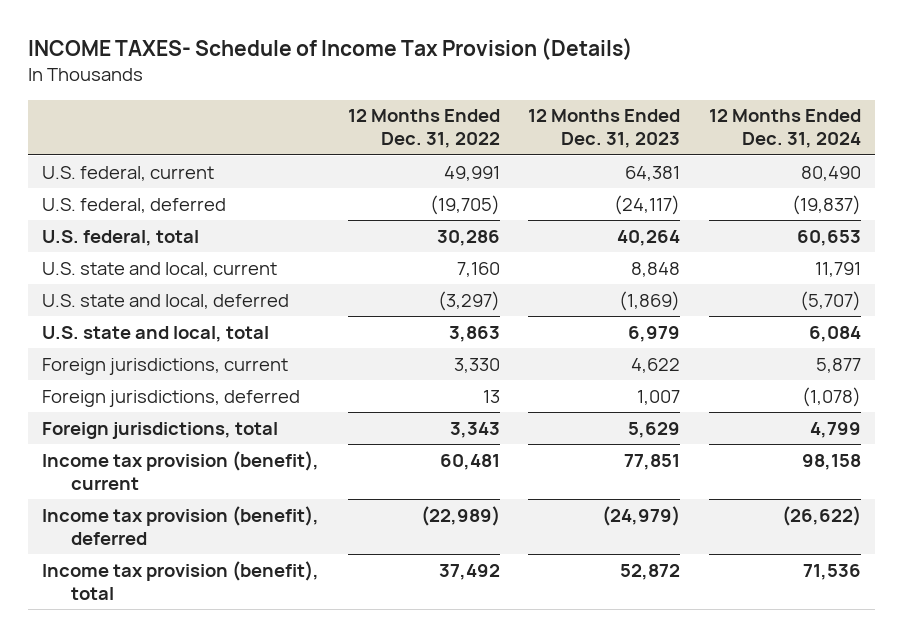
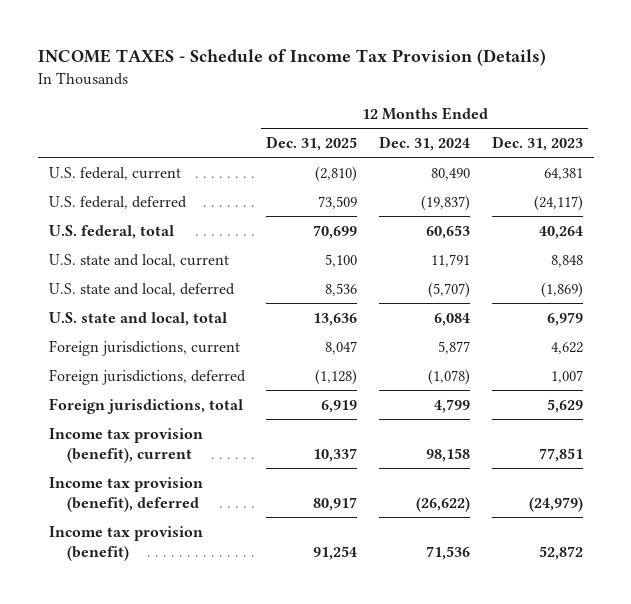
- INCOME TAXES- Schedule of Income Tax Provision (Details)
+ INCOME TAXES - Schedule of Income Tax Provision (Details)
- | 12 Months Ended Dec. 31, 2022 | 12 Months Ended Dec. 31, 2023 | 12 Months Ended Dec. 31, 2024
+ | 12 Months Ended Dec. 31, 2025 | 12 Months Ended Dec. 31, 2024 | 12 Months Ended Dec. 31, 2023
- Income tax provision (benefit), total | 37,492 | 52,872 | 71,536
+ Income tax provision (benefit) | 91,254 | 71,536 | 52,872

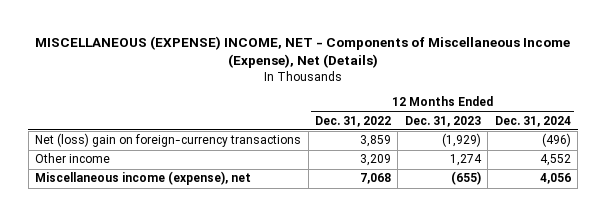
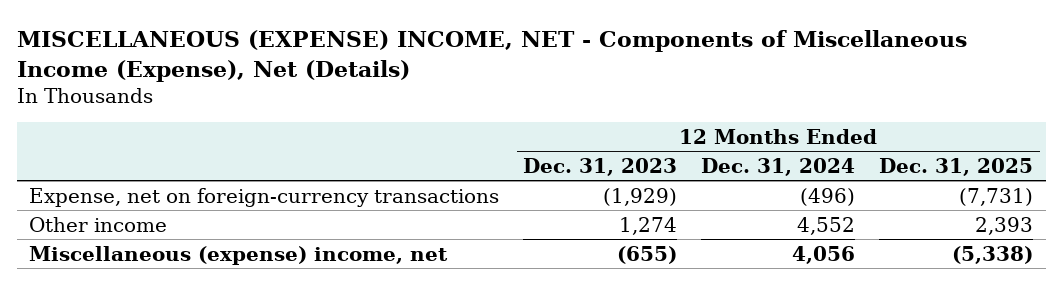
- | 12 Months Ended Dec. 31, 2022 | 12 Months Ended Dec. 31, 2023 | 12 Months Ended Dec. 31, 2024
+ | 12 Months Ended Dec. 31, 2023 | 12 Months Ended Dec. 31, 2024 | 12 Months Ended Dec. 31, 2025
- Net (loss) gain on foreign-currency transactions | 3,859 | (1,929) | (496)
+ Expense, net on foreign-currency transactions | (1,929) | (496) | (7,731)
- Miscellaneous income (expense), net | 7,068 | (655) | 4,056
+ Miscellaneous (expense) income, net | (655) | 4,056 | (5,338)

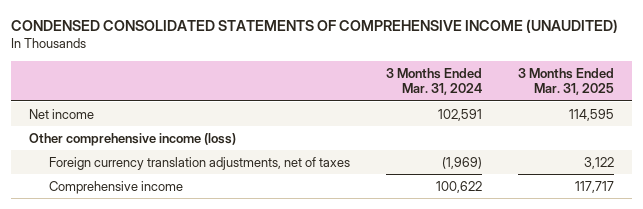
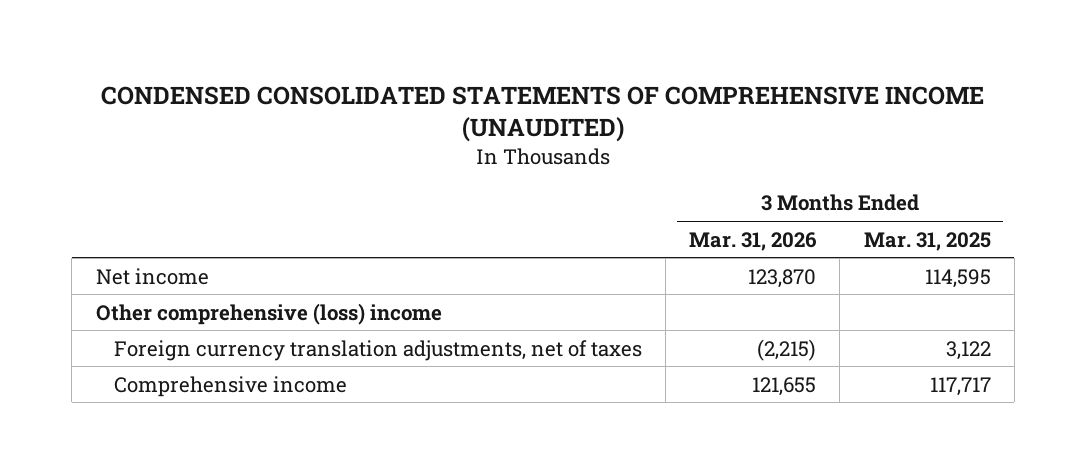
- | 3 Months Ended Mar. 31, 2024 | 3 Months Ended Mar. 31, 2025
+ | 3 Months Ended Mar. 31, 2026 | 3 Months Ended Mar. 31, 2025
- Other comprehensive income (loss)
+ Other comprehensive (loss) income

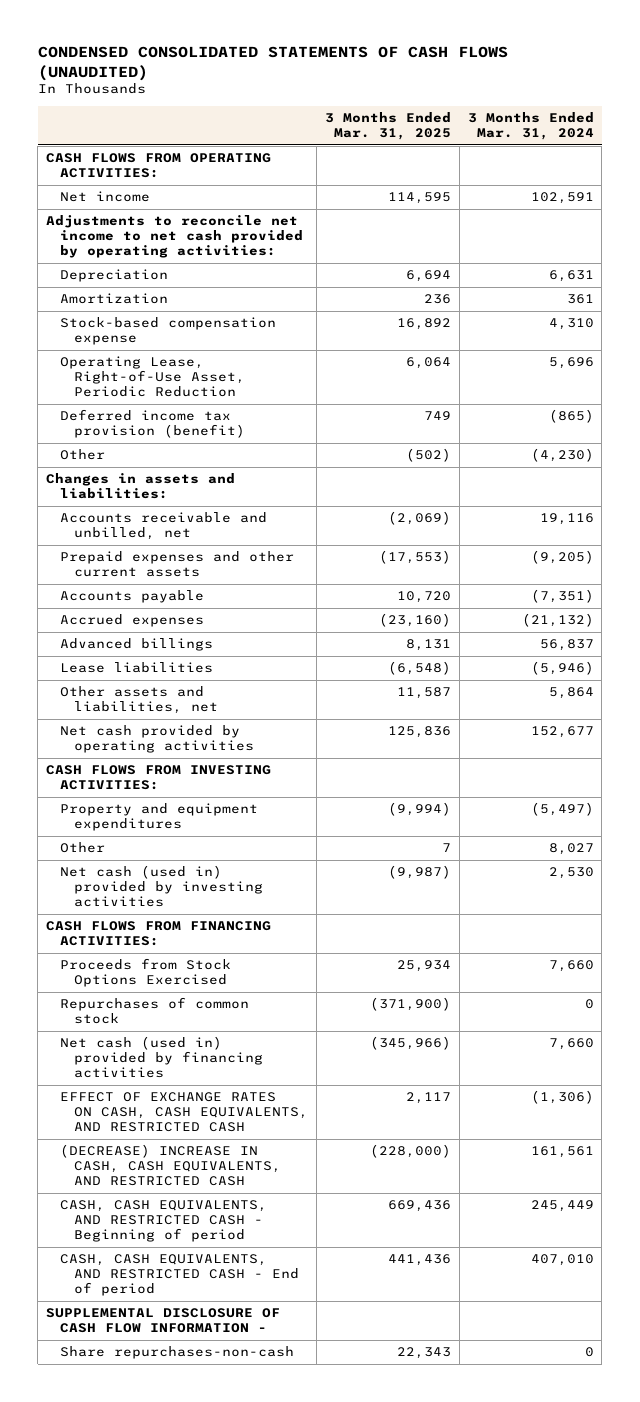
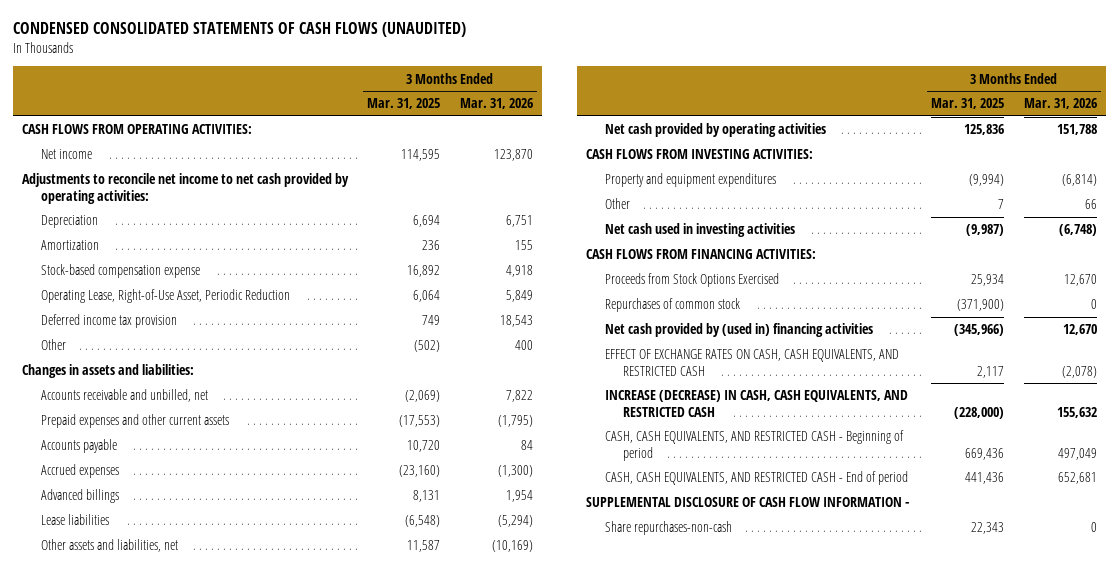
- | 3 Months Ended Mar. 31, 2025 | 3 Months Ended Mar. 31, 2024
+ | 3 Months Ended Mar. 31, 2025 | 3 Months Ended Mar. 31, 2026
- Deferred income tax provision (benefit) | 749 | (865)
+ Deferred income tax provision | 749 | 18,543
- Net cash (used in) provided by investing activities | (9,987) | 2,530
+ Net cash used in investing activities | (9,987) | (6,748)
- Net cash (used in) provided by financing activities | (345,966) | 7,660
+ Net cash provided by (used in) financing activities | (345,966) | 12,670
- (DECREASE) INCREASE IN CASH, CASH EQUIVALENTS, AND RESTRICTED CASH | (228,000) | 161,561
+ INCREASE (DECREASE) IN CASH, CASH EQUIVALENTS, AND RESTRICTED CASH | (228,000) | 155,632

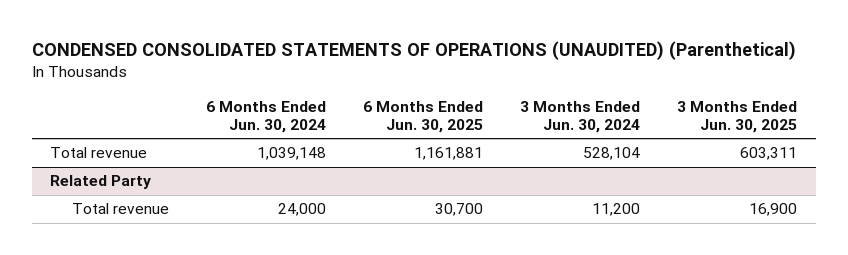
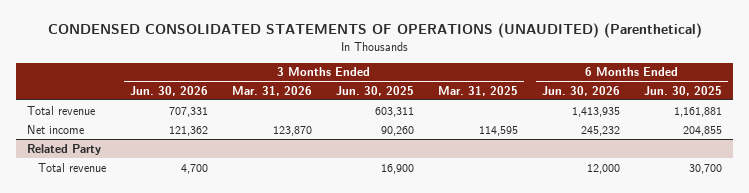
- | 6 Months Ended Jun. 30, 2024 | 6 Months Ended Jun. 30, 2025 | 3 Months Ended Jun. 30, 2024 | 3 Months Ended Jun. 30, 2025
+ | 3 Months Ended Jun. 30, 2026 | 3 Months Ended Mar. 31, 2026 | 3 Months Ended Jun. 30, 2025 | 3 Months Ended Mar. 31, 2025 | 6 Months Ended Jun. 30, 2026 | 6 Months Ended Jun. 30, 2025
+ Net income | 121,362 | 123,870 | 90,260 | 114,595 | 245,232 | 204,855

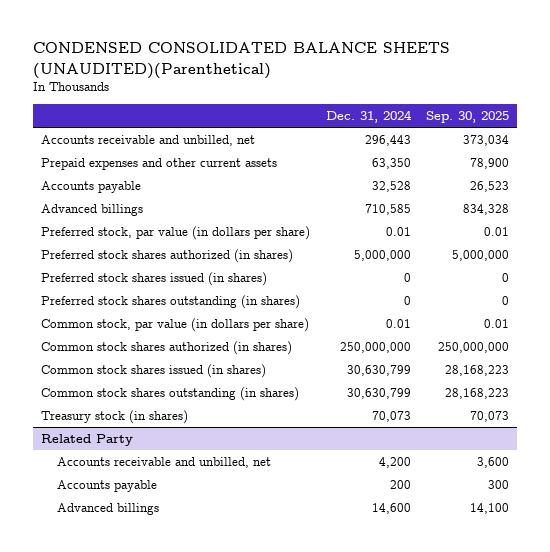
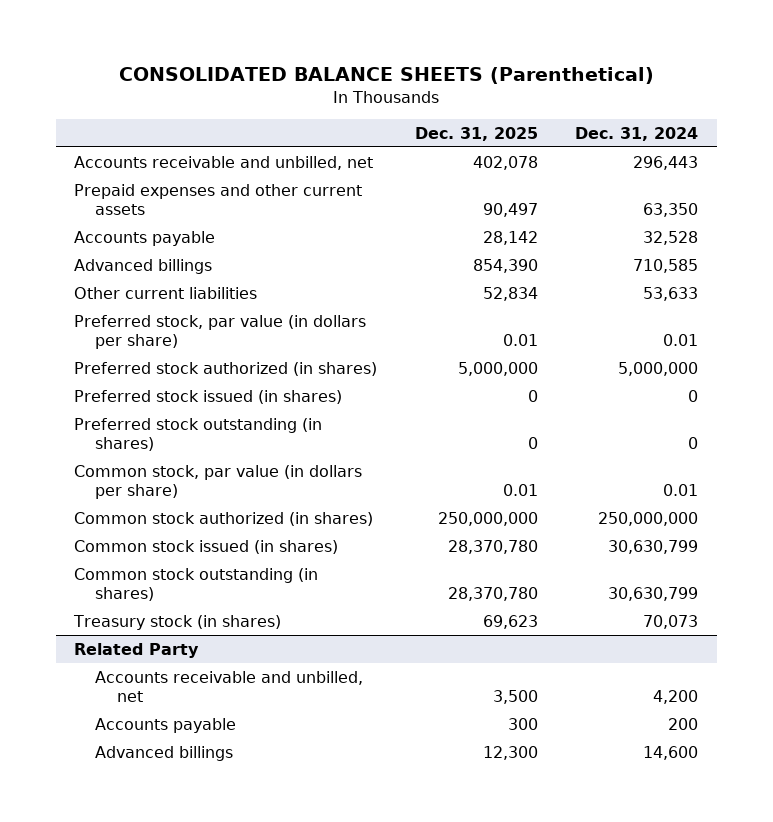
- CONDENSED CONSOLIDATED BALANCE SHEETS (UNAUDITED)(Parenthetical)
+ CONSOLIDATED BALANCE SHEETS (Parenthetical)
- | Dec. 31, 2024 | Sep. 30, 2025
+ | Dec. 31, 2025 | Dec. 31, 2024
+ Other current liabilities | 52,834 | 53,633
- Preferred stock shares authorized (in shares) | 5,000,000 | 5,000,000
- Preferred stock shares issued (in shares) | 0 | 0
- Preferred stock shares outstanding (in shares) | 0 | 0
+ Preferred stock authorized (in shares) | 5,000,000 | 5,000,000
+ Preferred stock issued (in shares) | 0 | 0
+ Preferred stock outstanding (in shares) | 0 | 0
- Common stock shares authorized (in shares) | 250,000,000 | 250,000,000
- Common stock shares issued (in shares) | 30,630,799 | 28,168,223
- Common stock shares outstanding (in shares) | 30,630,799 | 28,168,223
+ Common stock authorized (in shares) | 250,000,000 | 250,000,000
+ Common stock issued (in shares) | 28,370,780 | 30,630,799
+ Common stock outstanding (in shares) | 28,370,780 | 30,630,799

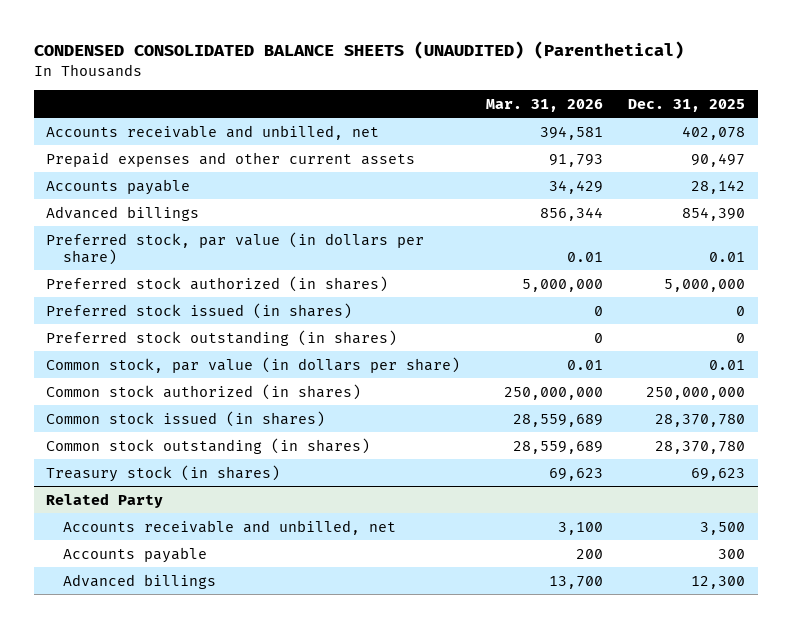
- CONSOLIDATED BALANCE SHEETS (Parenthetical)
+ CONDENSED CONSOLIDATED BALANCE SHEETS (UNAUDITED) (Parenthetical)
- | Dec. 31, 2025 | Dec. 31, 2024
+ | Mar. 31, 2026 | Dec. 31, 2025
- Other current liabilities | 52,834 | 53,633

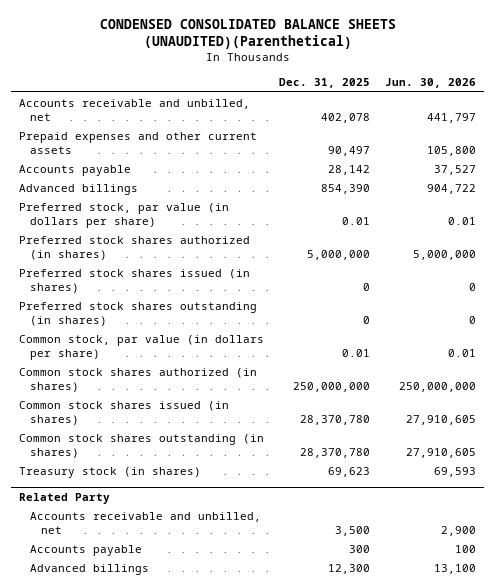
- CONDENSED CONSOLIDATED BALANCE SHEETS (UNAUDITED) (Parenthetical)
+ CONDENSED CONSOLIDATED BALANCE SHEETS (UNAUDITED)(Parenthetical)
- | Mar. 31, 2026 | Dec. 31, 2025
+ | Dec. 31, 2025 | Jun. 30, 2026
- Preferred stock authorized (in shares) | 5,000,000 | 5,000,000
- Preferred stock issued (in shares) | 0 | 0
- Preferred stock outstanding (in shares) | 0 | 0
+ Preferred stock shares authorized (in shares) | 5,000,000 | 5,000,000
+ Preferred stock shares issued (in shares) | 0 | 0
+ Preferred stock shares outstanding (in shares) | 0 | 0
- Common stock authorized (in shares) | 250,000,000 | 250,000,000
- Common stock issued (in shares) | 28,559,689 | 28,370,780
- Common stock outstanding (in shares) | 28,559,689 | 28,370,780
+ Common stock shares authorized (in shares) | 250,000,000 | 250,000,000
+ Common stock shares issued (in shares) | 28,370,780 | 27,910,605
+ Common stock shares outstanding (in shares) | 28,370,780 | 27,910,605

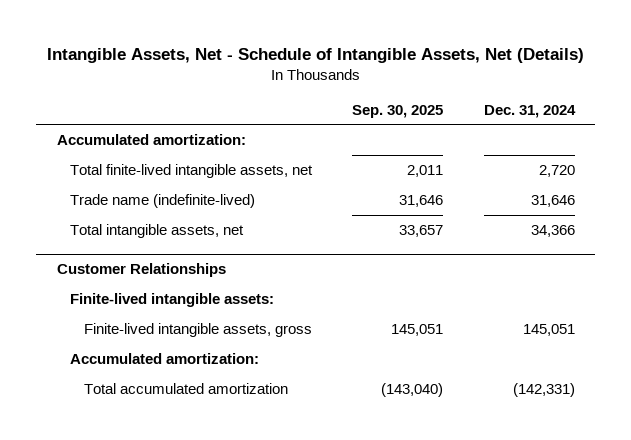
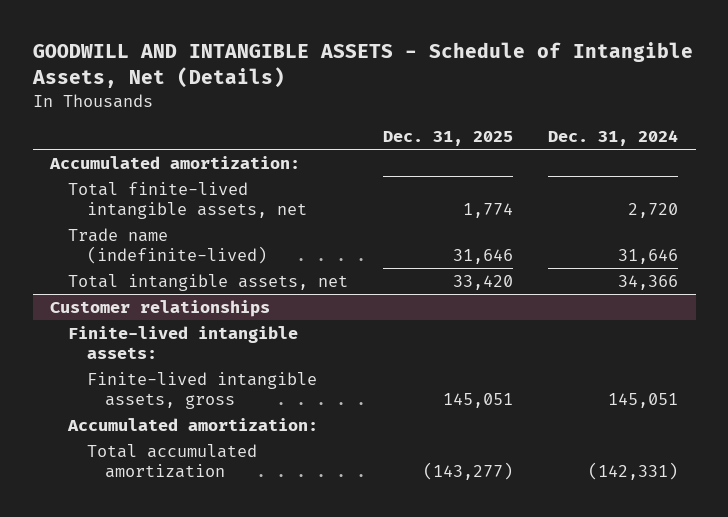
- Intangible Assets, Net - Schedule of Intangible Assets, Net (Details)
+ GOODWILL AND INTANGIBLE ASSETS - Schedule of Intangible Assets, Net (Details)
- | Sep. 30, 2025 | Dec. 31, 2024
+ | Dec. 31, 2025 | Dec. 31, 2024
- Customer Relationships
+ Customer relationships

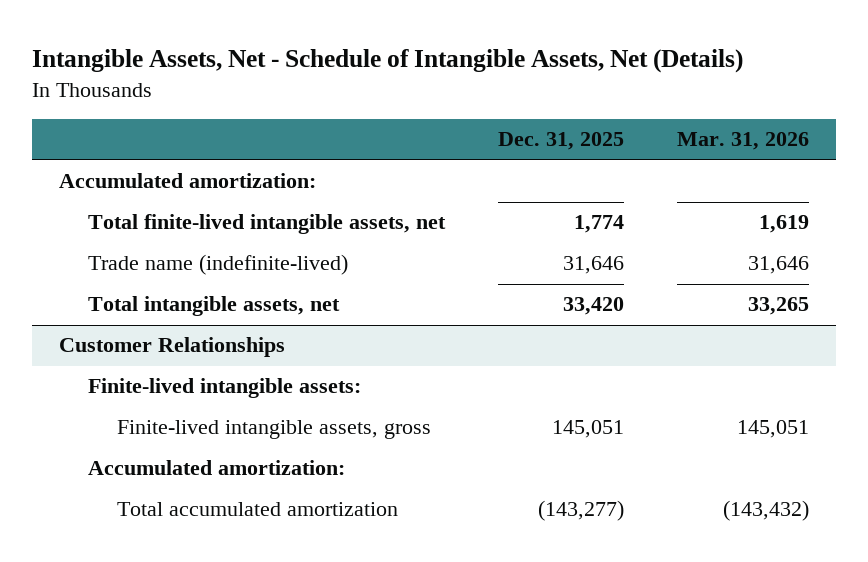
- GOODWILL AND INTANGIBLE ASSETS - Schedule of Intangible Assets, Net (Details)
+ Intangible Assets, Net - Schedule of Intangible Assets, Net (Details)
- | Dec. 31, 2025 | Dec. 31, 2024
+ | Dec. 31, 2025 | Mar. 31, 2026
- Customer relationships
+ Customer Relationships

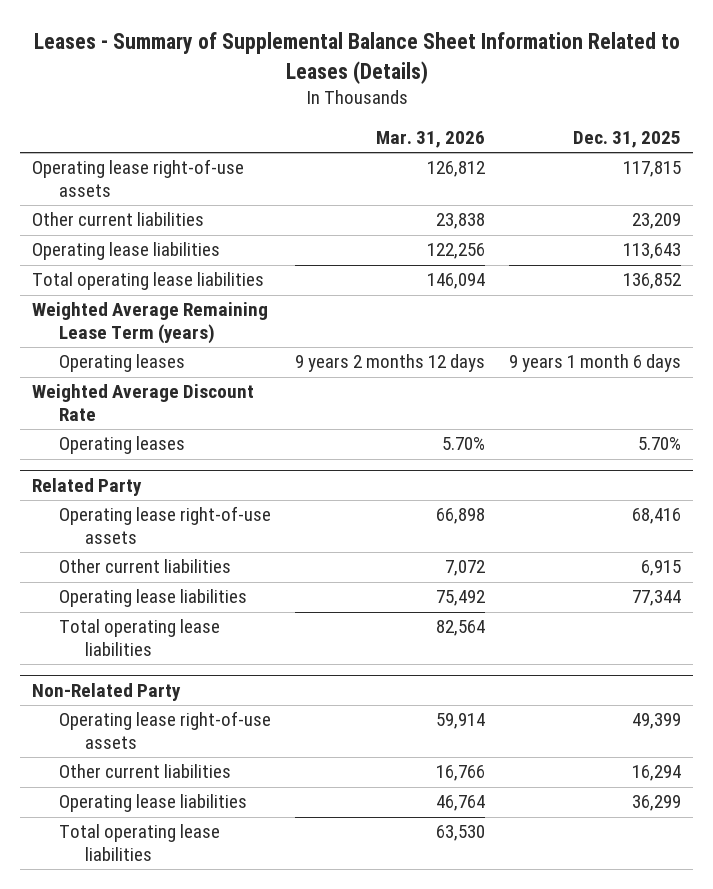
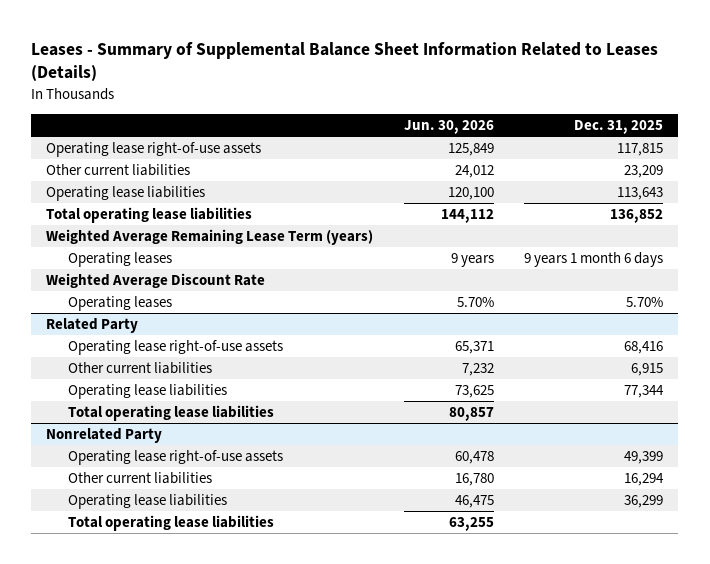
- | Mar. 31, 2026 | Dec. 31, 2025
+ | Jun. 30, 2026 | Dec. 31, 2025
- Non-Related Party
+ Nonrelated Party

